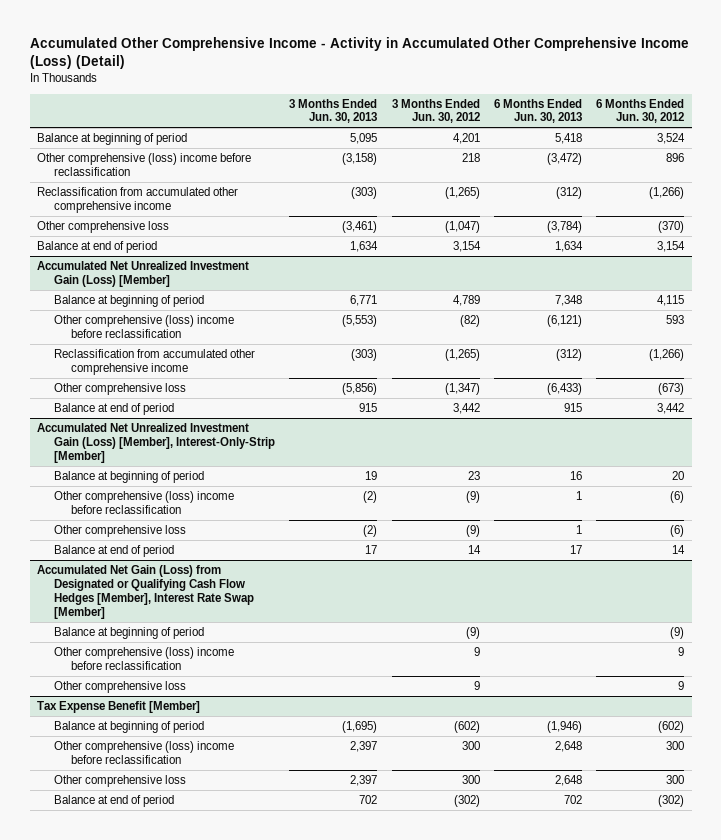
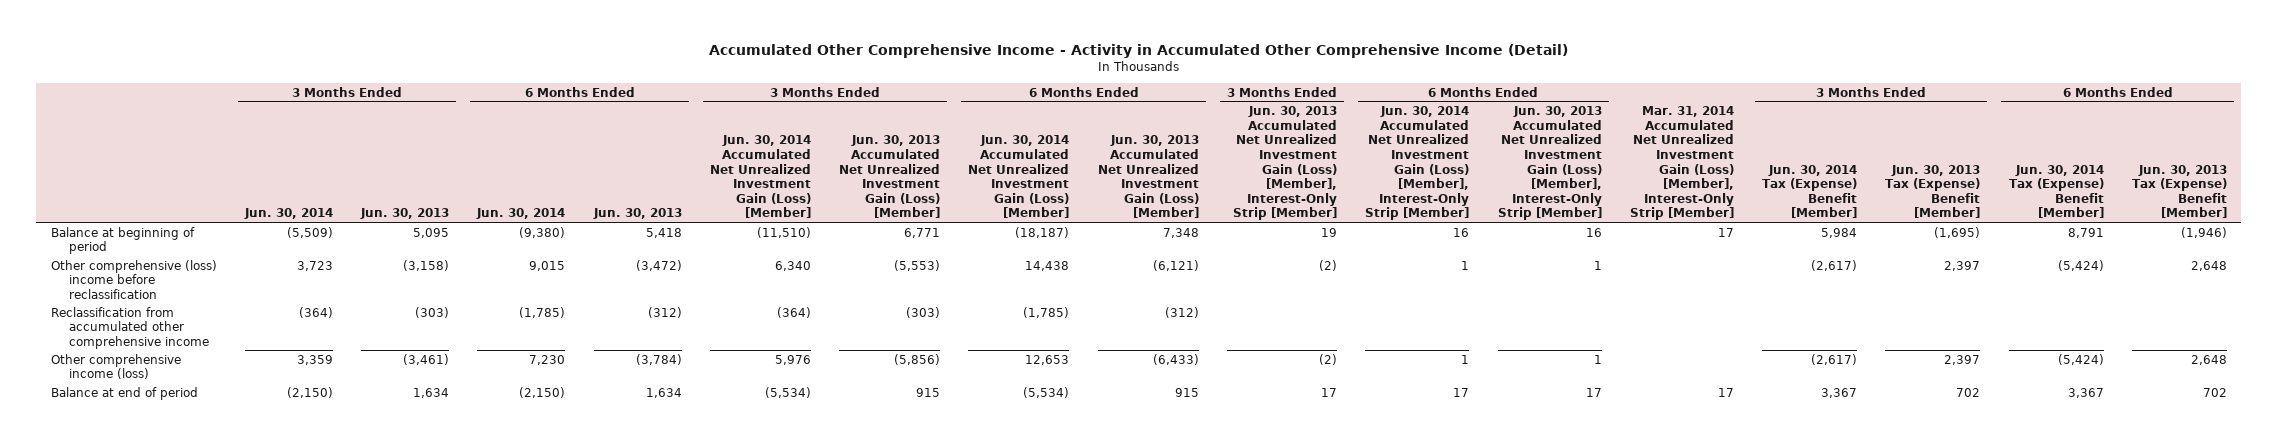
- Accumulated Other Comprehensive Income - Activity in Accumulated Other Comprehensive Income (Loss) (Detail)
+ Accumulated Other Comprehensive Income - Activity in Accumulated Other Comprehensive Income (Detail)
- | 3 Months Ended Jun. 30, 2013 | 3 Months Ended Jun. 30, 2012 | 6 Months Ended Jun. 30, 2013 | 6 Months Ended Jun. 30, 2012
+ | 3 Months Ended Jun. 30, 2014 | 3 Months Ended Jun. 30, 2013 | 6 Months Ended Jun. 30, 2014 | 6 Months Ended Jun. 30, 2013 | 3 Months Ended Jun. 30, 2014 Accumulated Net Unrealized Investment Gain (Loss) [Member] | 3 Months Ended Jun. 30, 2013 Accumulated Net Unrealized Investment Gain (Loss) [Member] | 6 Months Ended Jun. 30, 2014 Accumulated Net Unrealized Investment Gain (Loss) [Member] | 6 Months Ended Jun. 30, 2013 Accumulated Net Unrealized Investment Gain (Loss) [Member] | 3 Months Ended Jun. 30, 2013 Accumulated Net Unrealized Investment Gain (Loss) [Member], Interest-Only Strip [Member] | 6 Months Ended Jun. 30, 2014 Accumulated Net Unrealized Investment Gain (Loss) [Member], Interest-Only Strip [Member] | 6 Months Ended Jun. 30, 2013 Accumulated Net Unrealized Investment Gain (Loss) [Member], Interest-Only Strip [Member] | Mar. 31, 2014 Accumulated Net Unrealized Investment Gain (Loss) [Member], Interest-Only Strip [Member] | 3 Months Ended Jun. 30, 2014 Tax (Expense) Benefit [Member] | 3 Months Ended Jun. 30, 2013 Tax (Expense) Benefit [Member] | 6 Months Ended Jun. 30, 2014 Tax (Expense) Benefit [Member] | 6 Months Ended Jun. 30, 2013 Tax (Expense) Benefit [Member]
- Other comprehensive loss | (3,461) | (1,047) | (3,784) | (370)
+ Other comprehensive income (loss) | 3,359 | (3,461) | 7,230 | (3,784) | 5,976 | (5,856) | 12,653 | (6,433) | (2) | 1 | 1 | | (2,617) | 2,397 | (5,424) | 2,648
- Accumulated Net Unrealized Investment Gain (Loss) [Member]
- Balance at beginning of period | 6,771 | 4,789 | 7,348 | 4,115
- Other comprehensive (loss) income before reclassification | (5,553) | (82) | (6,121) | 593
- Reclassification from accumulated other comprehensive income | (303) | (1,265) | (312) | (1,266)
- Other comprehensive loss | (5,856) | (1,347) | (6,433) | (673)
- Balance at end of period | 915 | 3,442 | 915 | 3,442
- Accumulated Net Unrealized Investment Gain (Loss) [Member], Interest-Only-Strip [Member]
- Balance at beginning of period | 19 | 23 | 16 | 20
- Other comprehensive (loss) income before reclassification | (2) | (9) | 1 | (6)
- Other comprehensive loss | (2) | (9) | 1 | (6)
- Balance at end of period | 17 | 14 | 17 | 14
- Accumulated Net Gain (Loss) from Designated or Qualifying Cash Flow Hedges [Member], Interest Rate Swap [Member]
- Balance at beginning of period | | (9) | | (9)
- Other comprehensive (loss) income before reclassification | | 9 | | 9
- Other comprehensive loss | | 9 | | 9
- Tax Expense Benefit [Member]
- Balance at beginning of period | (1,695) | (602) | (1,946) | (602)
- Other comprehensive (loss) income before reclassification | 2,397 | 300 | 2,648 | 300
- Other comprehensive loss | 2,397 | 300 | 2,648 | 300
- Balance at end of period | 702 | (302) | 702 | (302)

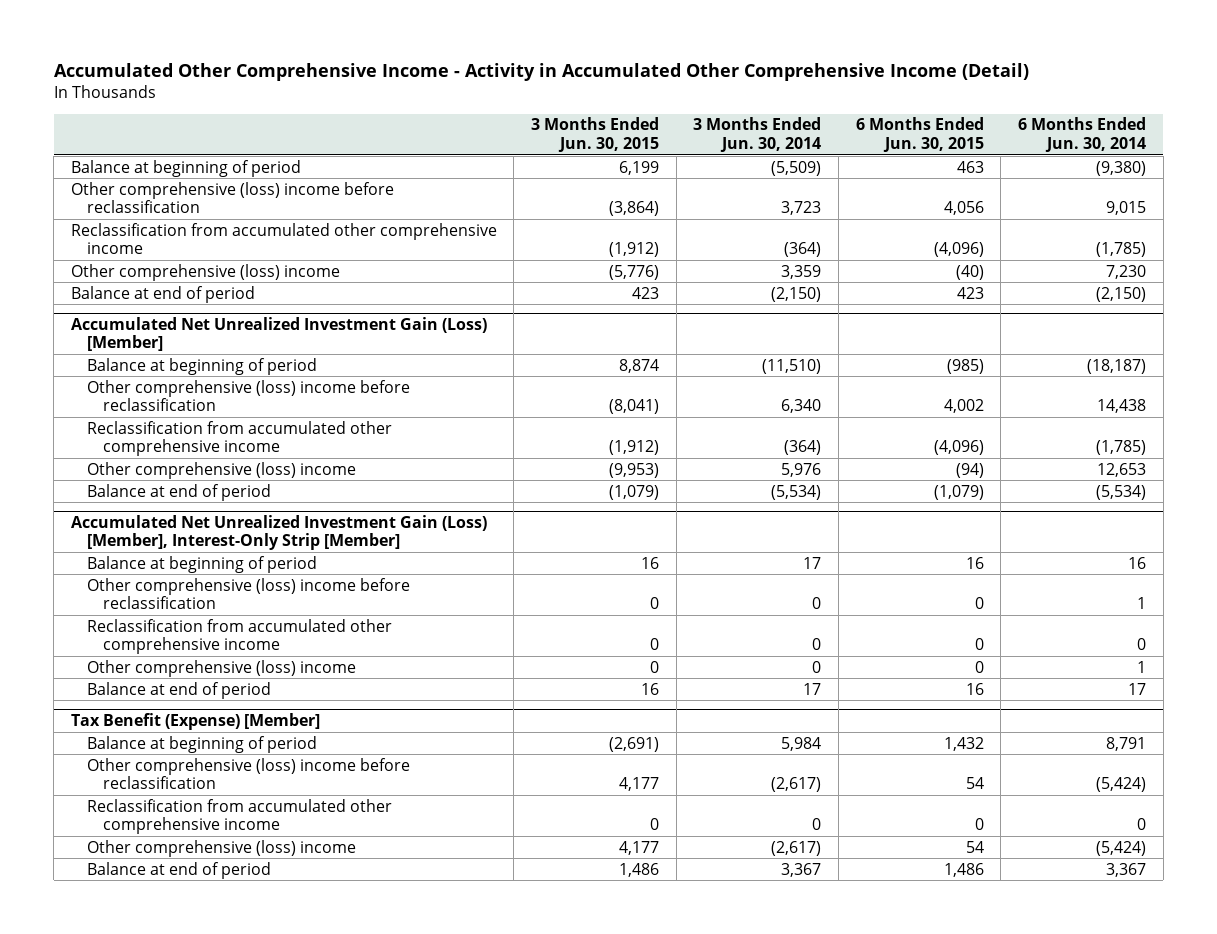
- | 3 Months Ended Jun. 30, 2014 | 3 Months Ended Jun. 30, 2013 | 6 Months Ended Jun. 30, 2014 | 6 Months Ended Jun. 30, 2013 | 3 Months Ended Jun. 30, 2014 Accumulated Net Unrealized Investment Gain (Loss) [Member] | 3 Months Ended Jun. 30, 2013 Accumulated Net Unrealized Investment Gain (Loss) [Member] | 6 Months Ended Jun. 30, 2014 Accumulated Net Unrealized Investment Gain (Loss) [Member] | 6 Months Ended Jun. 30, 2013 Accumulated Net Unrealized Investment Gain (Loss) [Member] | 3 Months Ended Jun. 30, 2013 Accumulated Net Unrealized Investment Gain (Loss) [Member], Interest-Only Strip [Member] | 6 Months Ended Jun. 30, 2014 Accumulated Net Unrealized Investment Gain (Loss) [Member], Interest-Only Strip [Member] | 6 Months Ended Jun. 30, 2013 Accumulated Net Unrealized Investment Gain (Loss) [Member], Interest-Only Strip [Member] | Mar. 31, 2014 Accumulated Net Unrealized Investment Gain (Loss) [Member], Interest-Only Strip [Member] | 3 Months Ended Jun. 30, 2014 Tax (Expense) Benefit [Member] | 3 Months Ended Jun. 30, 2013 Tax (Expense) Benefit [Member] | 6 Months Ended Jun. 30, 2014 Tax (Expense) Benefit [Member] | 6 Months Ended Jun. 30, 2013 Tax (Expense) Benefit [Member]
+ | 3 Months Ended Jun. 30, 2015 | 3 Months Ended Jun. 30, 2014 | 6 Months Ended Jun. 30, 2015 | 6 Months Ended Jun. 30, 2014
- Other comprehensive income (loss) | 3,359 | (3,461) | 7,230 | (3,784) | 5,976 | (5,856) | 12,653 | (6,433) | (2) | 1 | 1 | | (2,617) | 2,397 | (5,424) | 2,648
+ Other comprehensive (loss) income | (5,776) | 3,359 | (40) | 7,230
+ Accumulated Net Unrealized Investment Gain (Loss) [Member]
+ Balance at beginning of period | 8,874 | (11,510) | (985) | (18,187)
+ Other comprehensive (loss) income before reclassification | (8,041) | 6,340 | 4,002 | 14,438
+ Reclassification from accumulated other comprehensive income | (1,912) | (364) | (4,096) | (1,785)
+ Other comprehensive (loss) income | (9,953) | 5,976 | (94) | 12,653
+ Balance at end of period | (1,079) | (5,534) | (1,079) | (5,534)
+ Accumulated Net Unrealized Investment Gain (Loss) [Member], Interest-Only Strip [Member]
+ Balance at beginning of period | 16 | 17 | 16 | 16
+ Other comprehensive (loss) income before reclassification | 0 | 0 | 0 | 1
+ Reclassification from accumulated other comprehensive income | 0 | 0 | 0 | 0
+ Other comprehensive (loss) income | 0 | 0 | 0 | 1
+ Balance at end of period | 16 | 17 | 16 | 17
+ Tax Benefit (Expense) [Member]
+ Balance at beginning of period | (2,691) | 5,984 | 1,432 | 8,791
+ Other comprehensive (loss) income before reclassification | 4,177 | (2,617) | 54 | (5,424)
+ Reclassification from accumulated other comprehensive income | 0 | 0 | 0 | 0
+ Other comprehensive (loss) income | 4,177 | (2,617) | 54 | (5,424)
+ Balance at end of period | 1,486 | 3,367 | 1,486 | 3,367

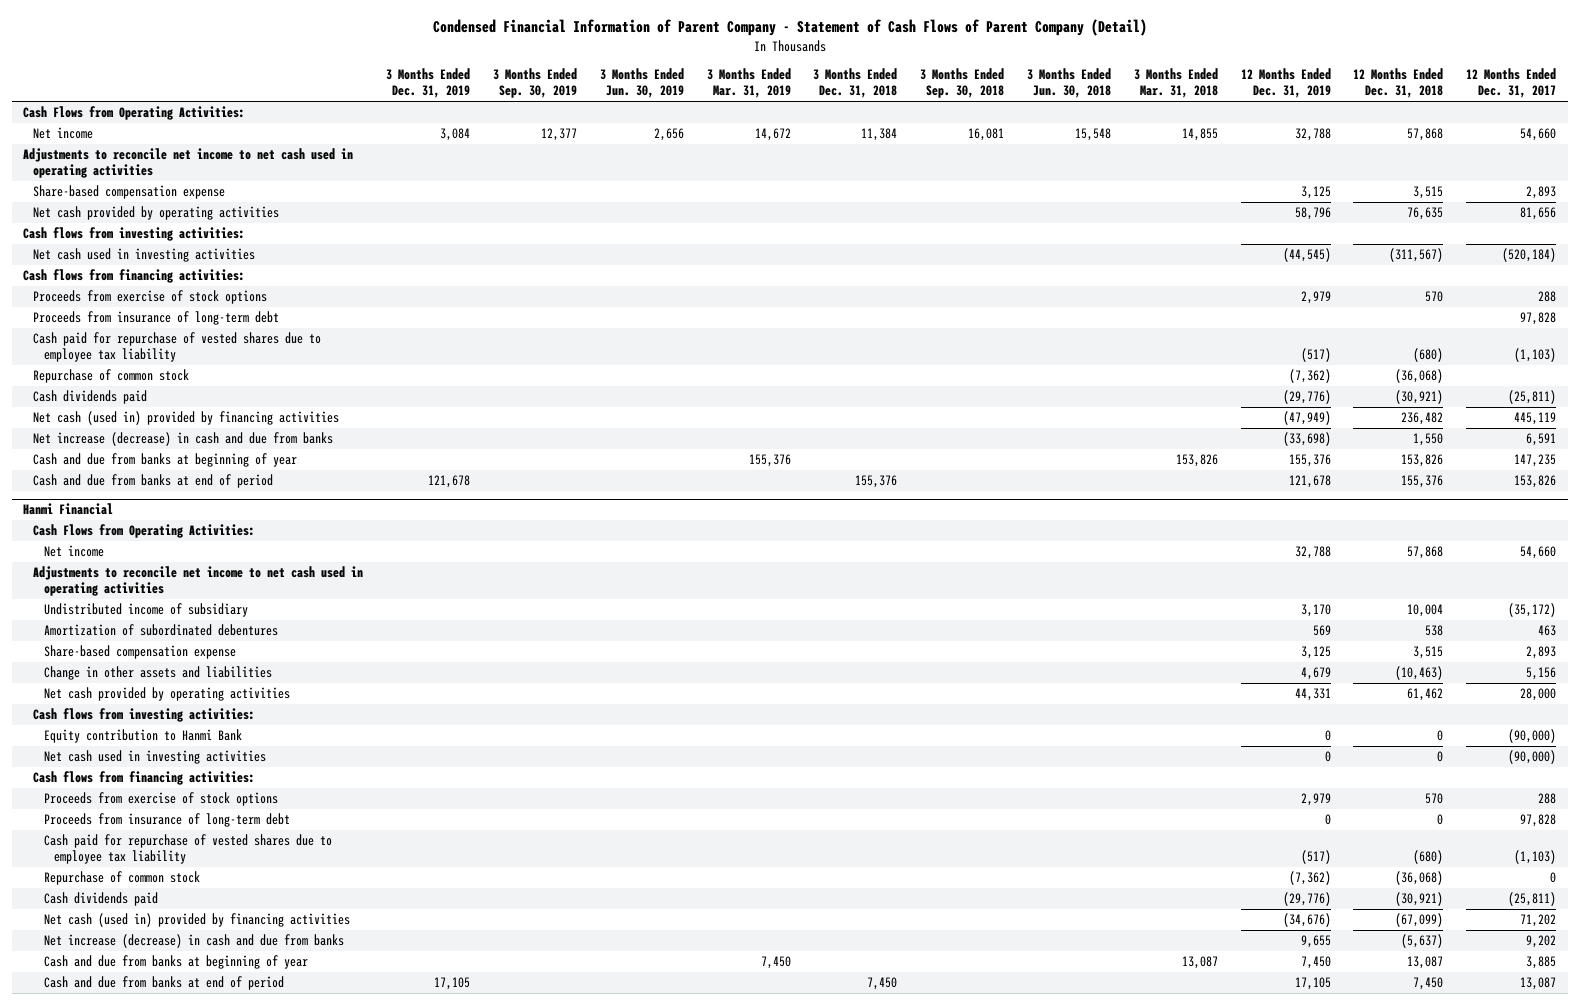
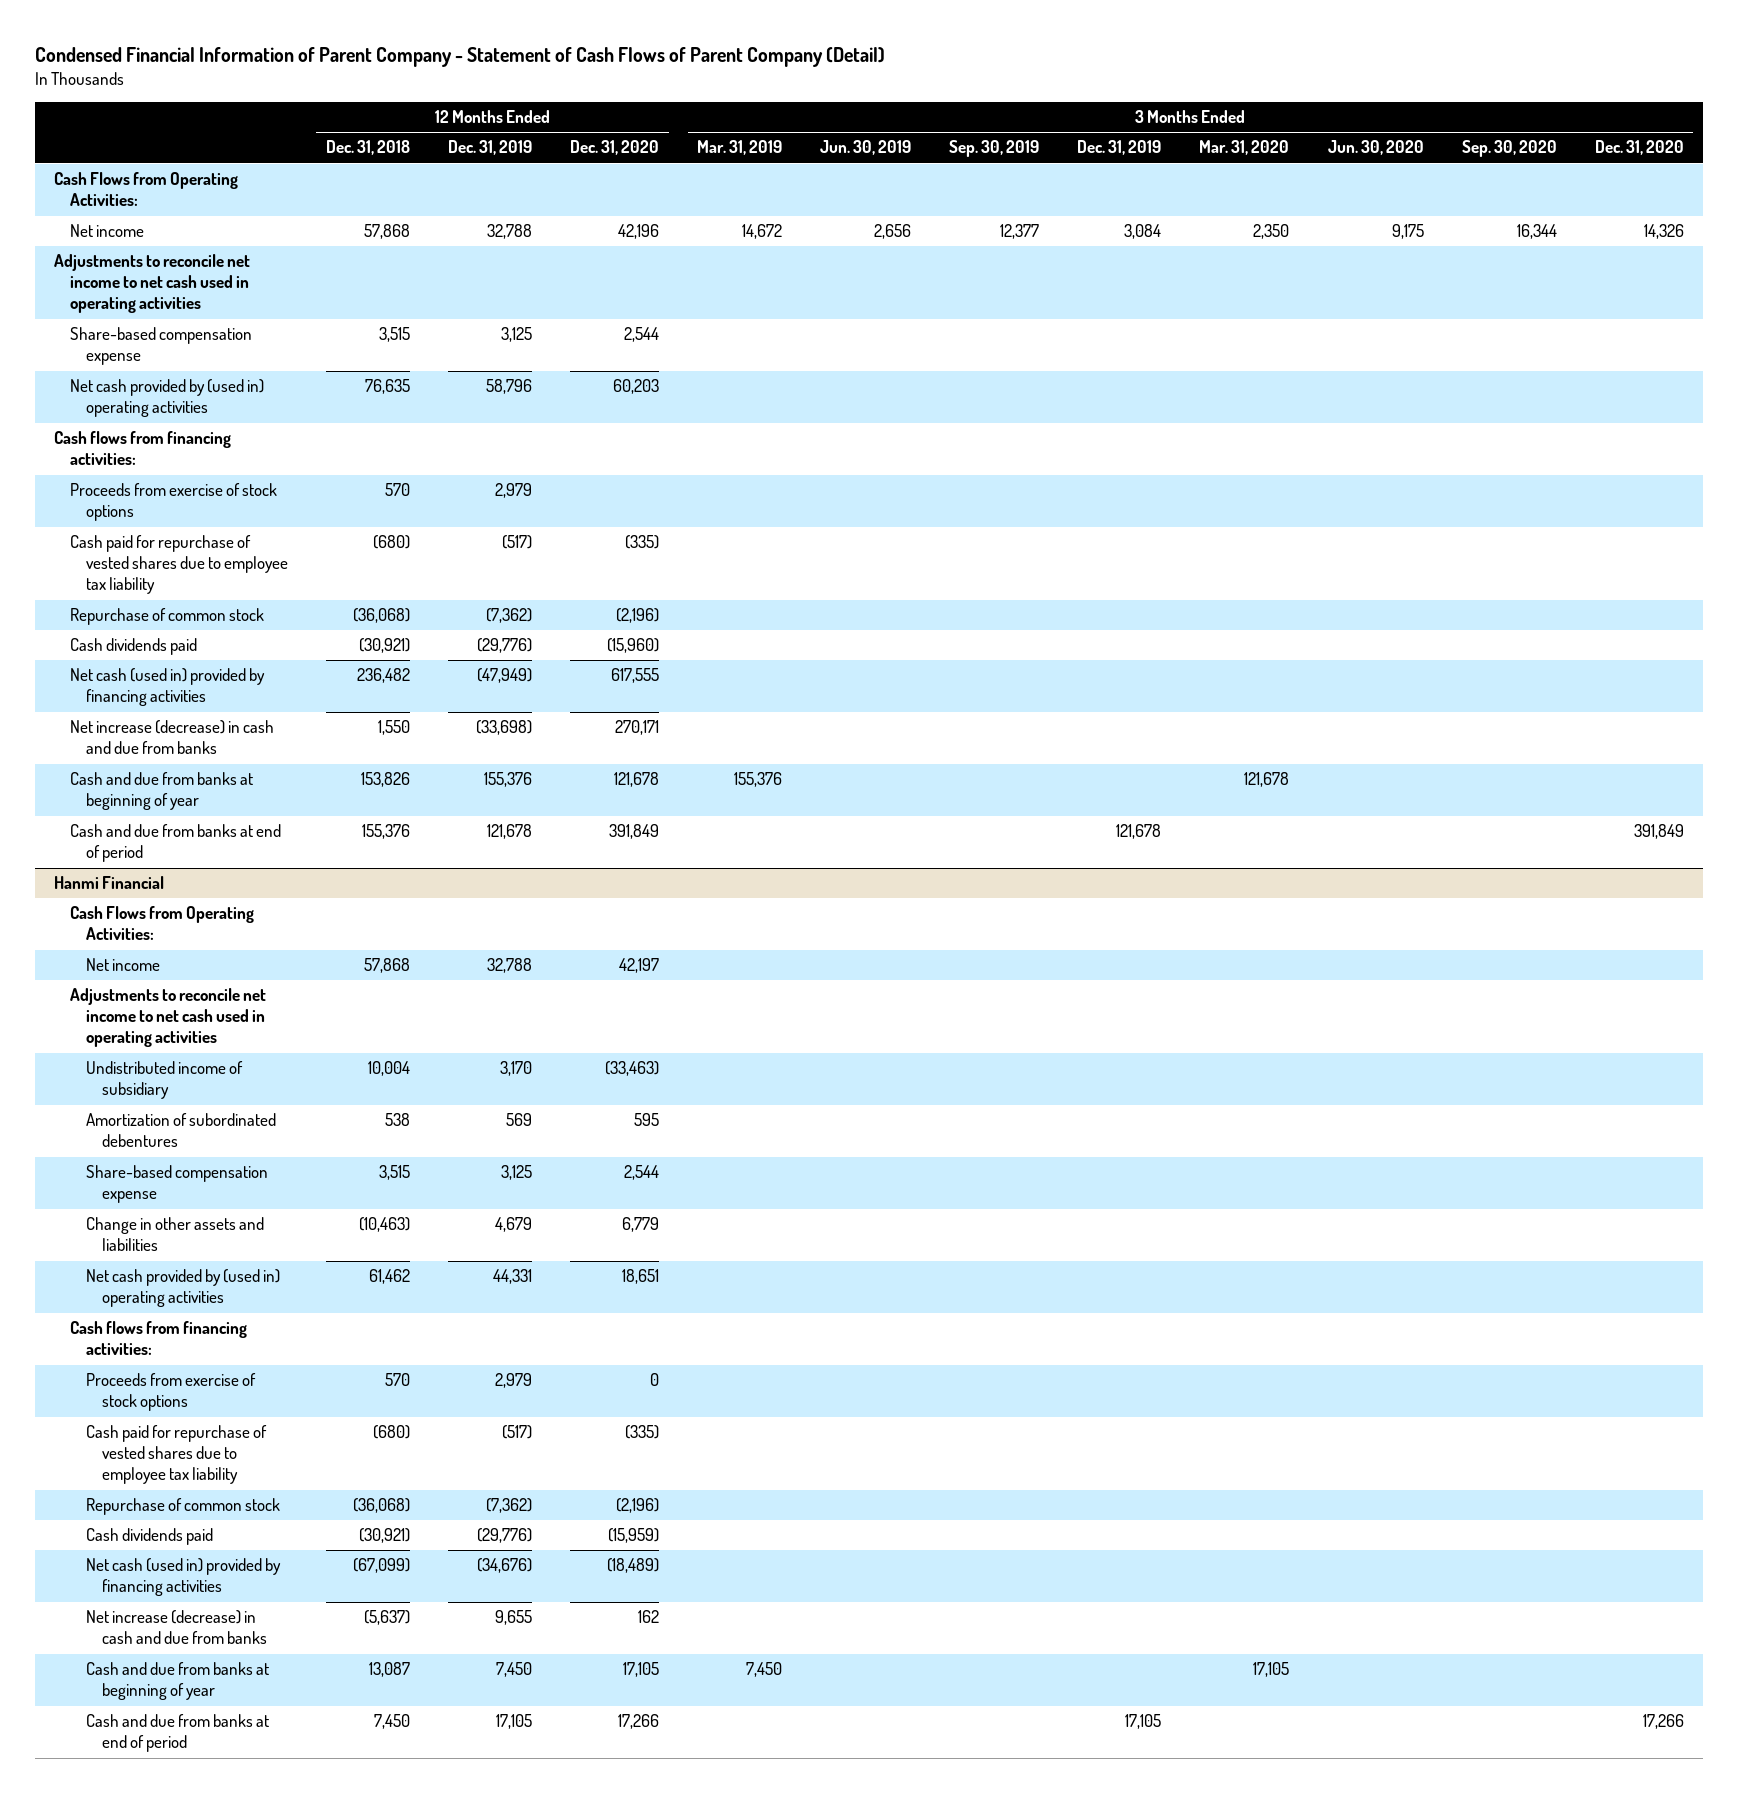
- | 3 Months Ended Dec. 31, 2019 | 3 Months Ended Sep. 30, 2019 | 3 Months Ended Jun. 30, 2019 | 3 Months Ended Mar. 31, 2019 | 3 Months Ended Dec. 31, 2018 | 3 Months Ended Sep. 30, 2018 | 3 Months Ended Jun. 30, 2018 | 3 Months Ended Mar. 31, 2018 | 12 Months Ended Dec. 31, 2019 | 12 Months Ended Dec. 31, 2018 | 12 Months Ended Dec. 31, 2017
+ | 12 Months Ended Dec. 31, 2018 | 12 Months Ended Dec. 31, 2019 | 12 Months Ended Dec. 31, 2020 | 3 Months Ended Mar. 31, 2019 | 3 Months Ended Jun. 30, 2019 | 3 Months Ended Sep. 30, 2019 | 3 Months Ended Dec. 31, 2019 | 3 Months Ended Mar. 31, 2020 | 3 Months Ended Jun. 30, 2020 | 3 Months Ended Sep. 30, 2020 | 3 Months Ended Dec. 31, 2020
- Net cash provided by operating activities | | | | | | | | | 58,796 | 76,635 | 81,656
- Cash flows from investing activities:
- Net cash used in investing activities | | | | | | | | | (44,545) | (311,567) | (520,184)
+ Net cash provided by (used in) operating activities | 76,635 | 58,796 | 60,203 | | | | | | | |
- Proceeds from insurance of long-term debt | | | | | | | | | | | 97,828
@ Hanmi Financial
- Net cash provided by operating activities | | | | | | | | | 44,331 | 61,462 | 28,000
- Cash flows from investing activities:
- Equity contribution to Hanmi Bank | | | | | | | | | 0 | 0 | (90,000)
- Net cash used in investing activities | | | | | | | | | 0 | 0 | (90,000)
+ Net cash provided by (used in) operating activities | 61,462 | 44,331 | 18,651 | | | | | | | |
- Proceeds from insurance of long-term debt | | | | | | | | | 0 | 0 | 97,828

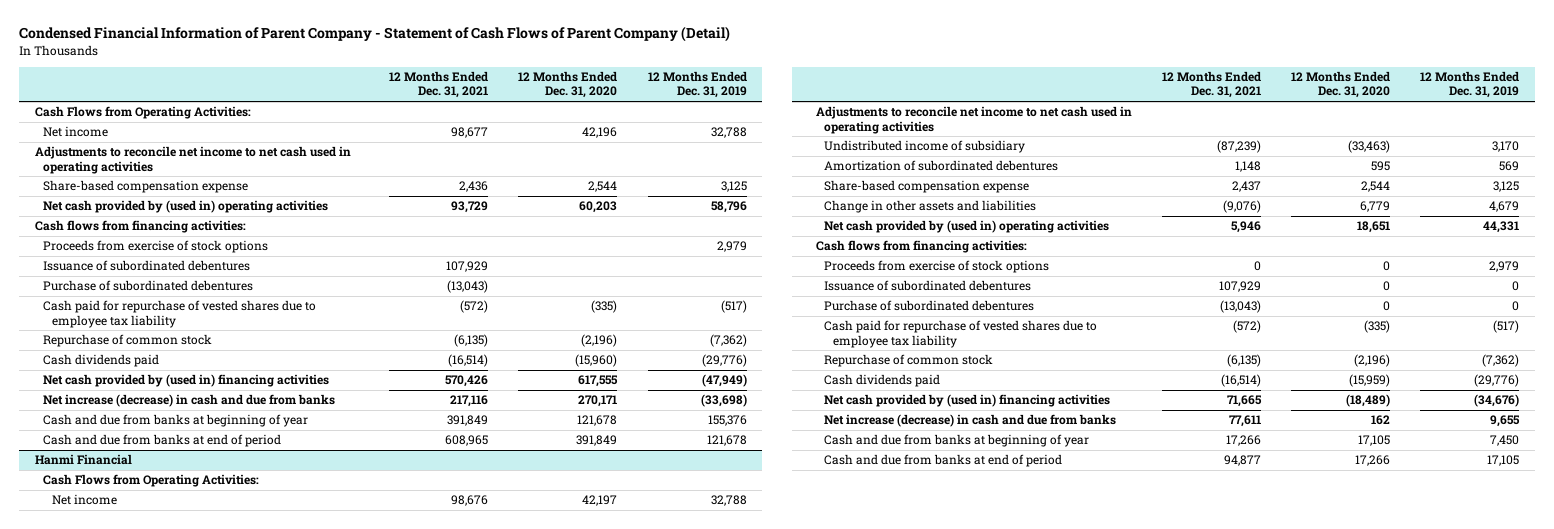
- | 12 Months Ended Dec. 31, 2018 | 12 Months Ended Dec. 31, 2019 | 12 Months Ended Dec. 31, 2020 | 3 Months Ended Mar. 31, 2019 | 3 Months Ended Jun. 30, 2019 | 3 Months Ended Sep. 30, 2019 | 3 Months Ended Dec. 31, 2019 | 3 Months Ended Mar. 31, 2020 | 3 Months Ended Jun. 30, 2020 | 3 Months Ended Sep. 30, 2020 | 3 Months Ended Dec. 31, 2020
+ | 12 Months Ended Dec. 31, 2021 | 12 Months Ended Dec. 31, 2020 | 12 Months Ended Dec. 31, 2019
+ Issuance of subordinated debentures | 107,929 | |
+ Purchase of subordinated debentures | (13,043) | |
- Net cash (used in) provided by financing activities | 236,482 | (47,949) | 617,555 | | | | | | | |
+ Net cash provided by (used in) financing activities | 570,426 | 617,555 | (47,949)
@ Hanmi Financial
+ Issuance of subordinated debentures | 107,929 | 0 | 0
+ Purchase of subordinated debentures | (13,043) | 0 | 0
- Net cash (used in) provided by financing activities | (67,099) | (34,676) | (18,489) | | | | | | | |
+ Net cash provided by (used in) financing activities | 71,665 | (18,489) | (34,676)

